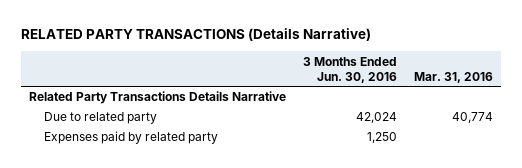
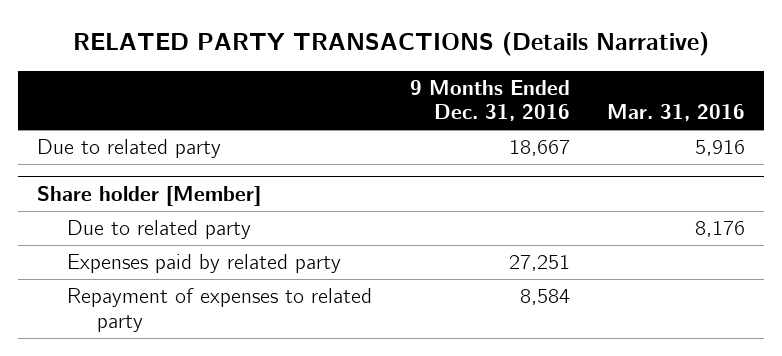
- | 3 Months Ended Jun. 30, 2016 | Mar. 31, 2016
+ | 9 Months Ended Dec. 31, 2016 | Mar. 31, 2016
- Related Party Transactions Details Narrative
- Due to related party | 42,024 | 40,774
- Expenses paid by related party | 1,250 |
+ Due to related party | 18,667 | 5,916
+ Share holder [Member]
+ Due to related party | | 8,176
+ Expenses paid by related party | 27,251 |
+ Repayment of expenses to related party | 8,584 |

